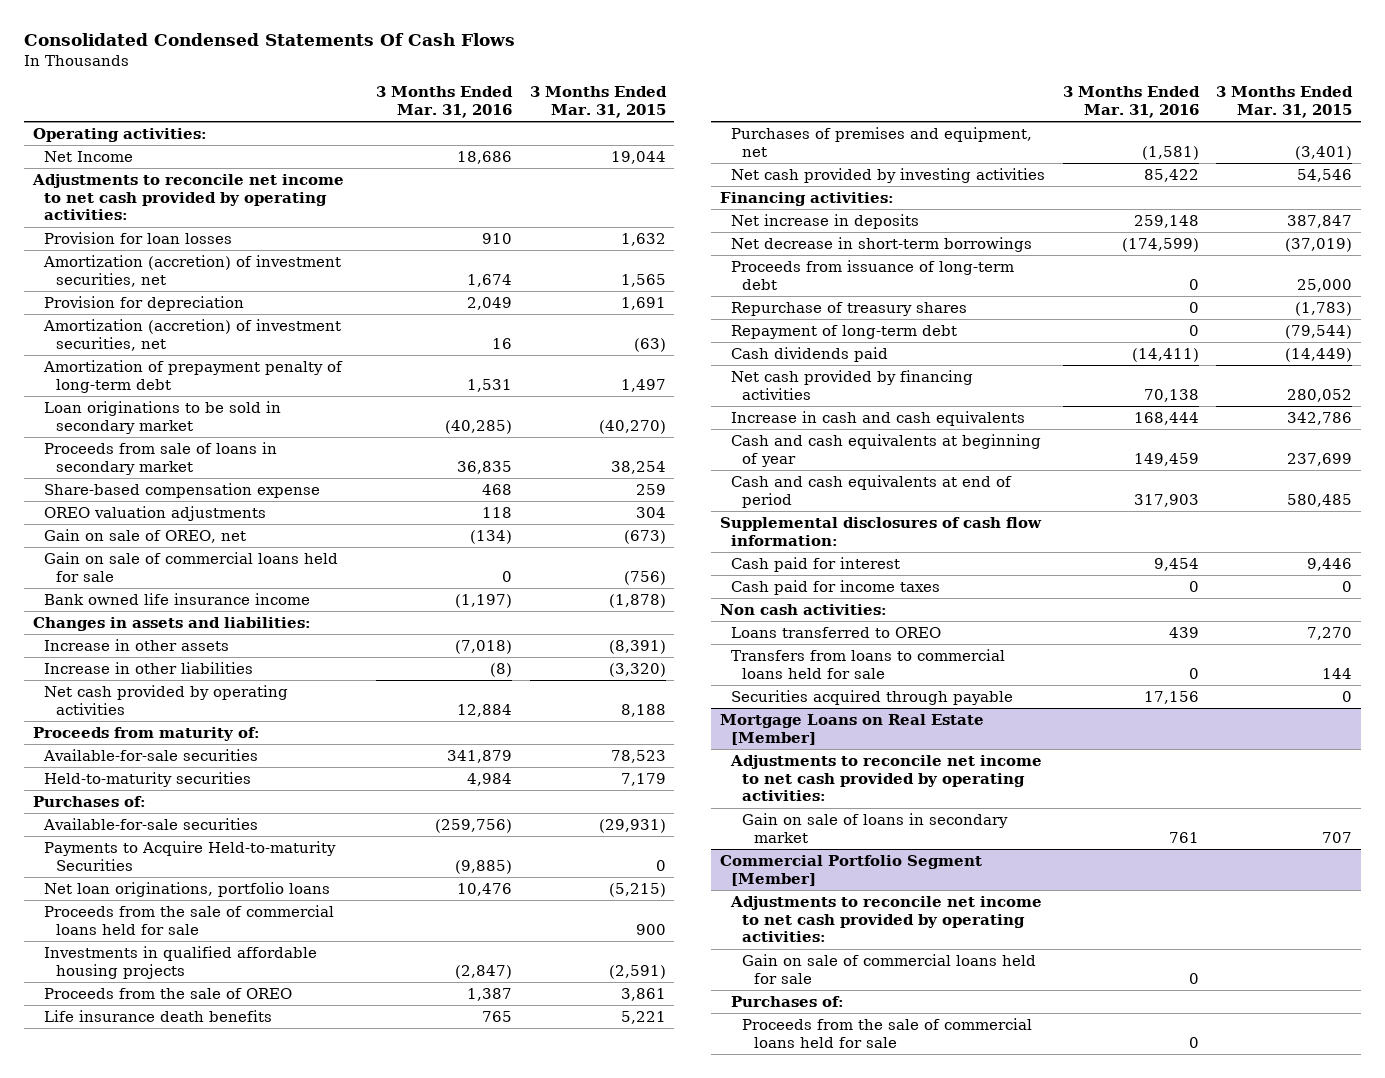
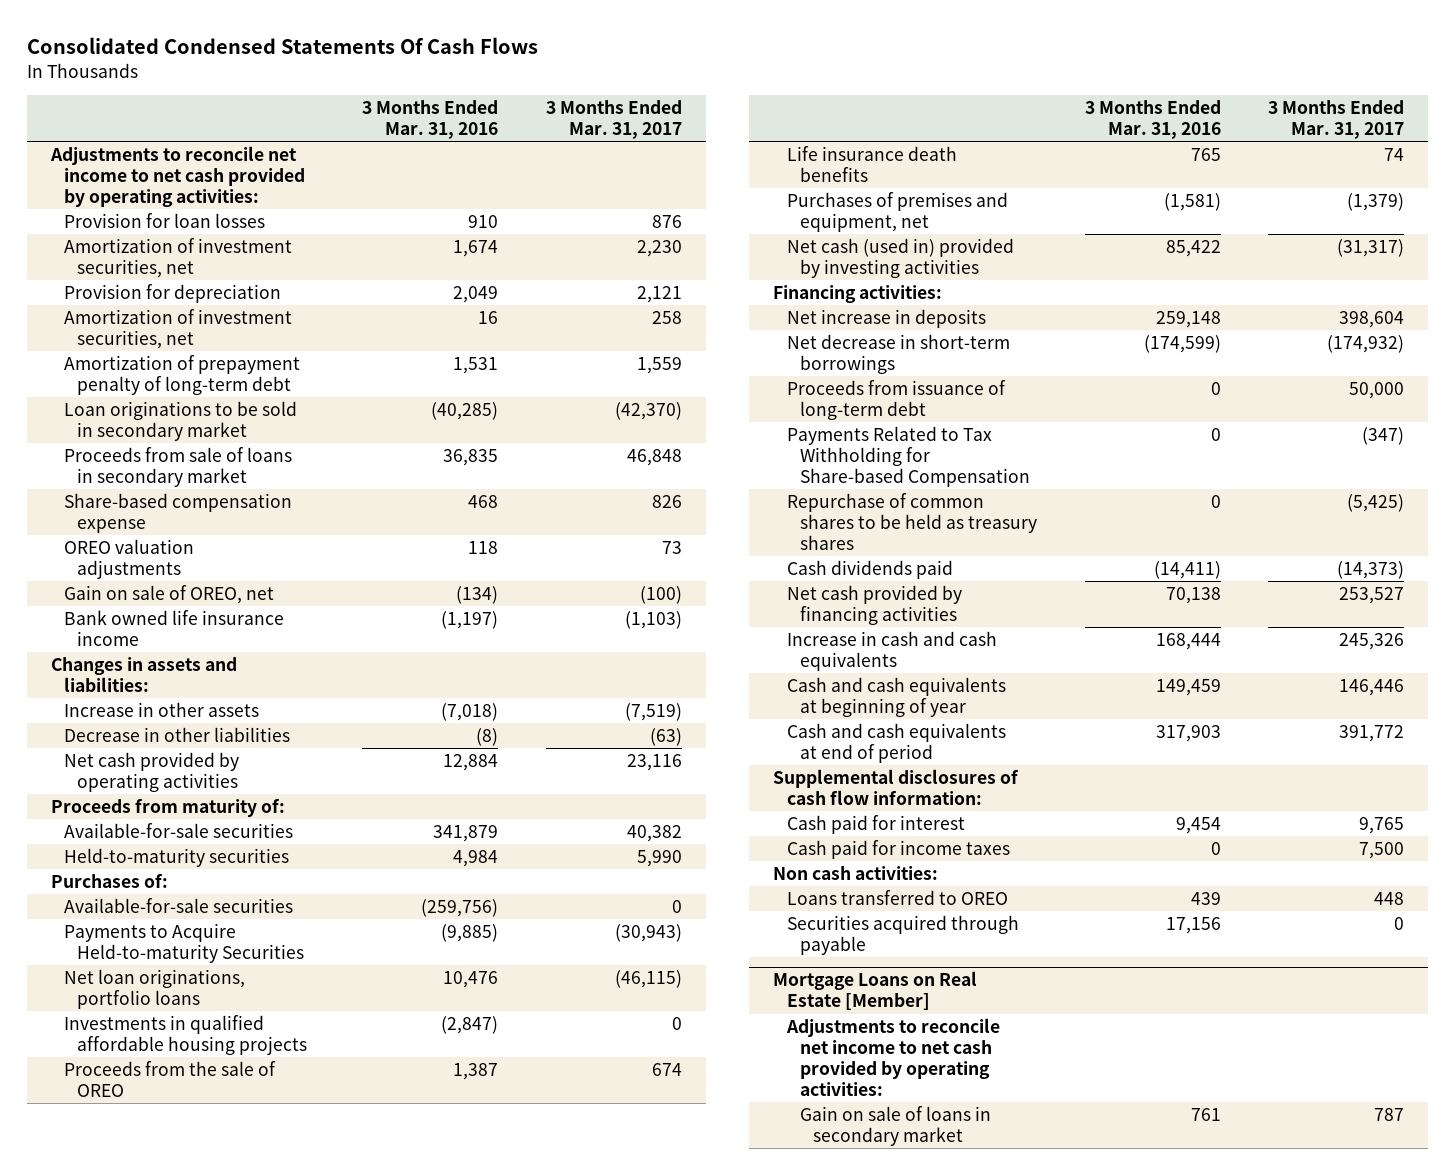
- | 3 Months Ended Mar. 31, 2016 | 3 Months Ended Mar. 31, 2015
+ | 3 Months Ended Mar. 31, 2016 | 3 Months Ended Mar. 31, 2017
- Operating activities:
- Net Income | 18,686 | 19,044
- Amortization (accretion) of investment securities, net | 1,674 | 1,565
+ Amortization of investment securities, net | 1,674 | 2,230
- Amortization (accretion) of investment securities, net | 16 | (63)
+ Amortization of investment securities, net | 16 | 258
- Gain on sale of commercial loans held for sale | 0 | (756)
- Increase in other liabilities | (8) | (3,320)
+ Decrease in other liabilities | (8) | (63)
- Proceeds from the sale of commercial loans held for sale | | 900
- Net cash provided by investing activities | 85,422 | 54,546
+ Net cash (used in) provided by investing activities | 85,422 | (31,317)
- Repurchase of treasury shares | 0 | (1,783)
- Repayment of long-term debt | 0 | (79,544)
+ Payments Related to Tax Withholding for Share-based Compensation | 0 | (347)
+ Repurchase of common shares to be held as treasury shares | 0 | (5,425)
- Transfers from loans to commercial loans held for sale | 0 | 144
- Commercial Portfolio Segment [Member]
- Adjustments to reconcile net income to net cash provided by operating activities:
- Gain on sale of commercial loans held for sale | 0 |
- Purchases of:
- Proceeds from the sale of commercial loans held for sale | 0 |

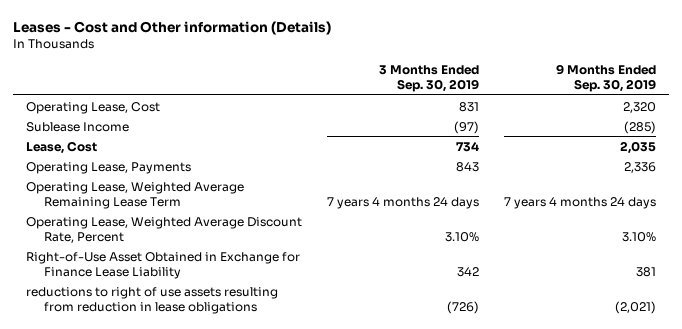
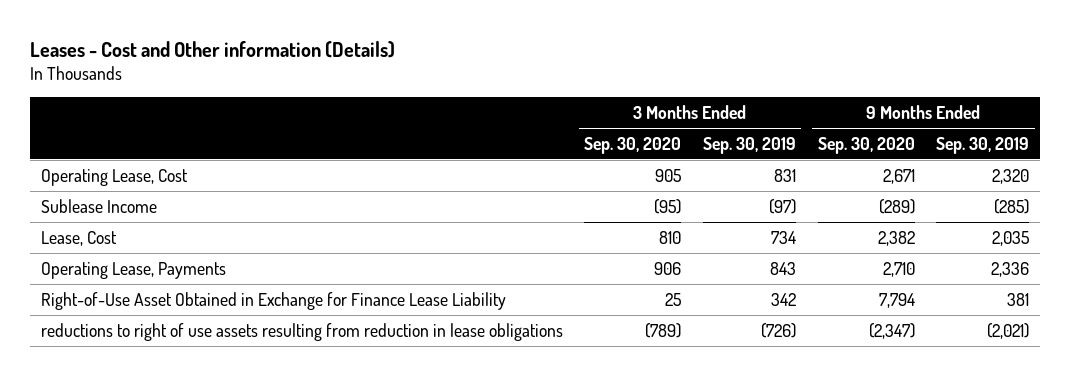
- | 3 Months Ended Sep. 30, 2019 | 9 Months Ended Sep. 30, 2019
+ | 3 Months Ended Sep. 30, 2020 | 3 Months Ended Sep. 30, 2019 | 9 Months Ended Sep. 30, 2020 | 9 Months Ended Sep. 30, 2019
- Operating Lease, Weighted Average Remaining Lease Term | 7 years 4 months 24 days | 7 years 4 months 24 days
- Operating Lease, Weighted Average Discount Rate, Percent | 3.10% | 3.10%

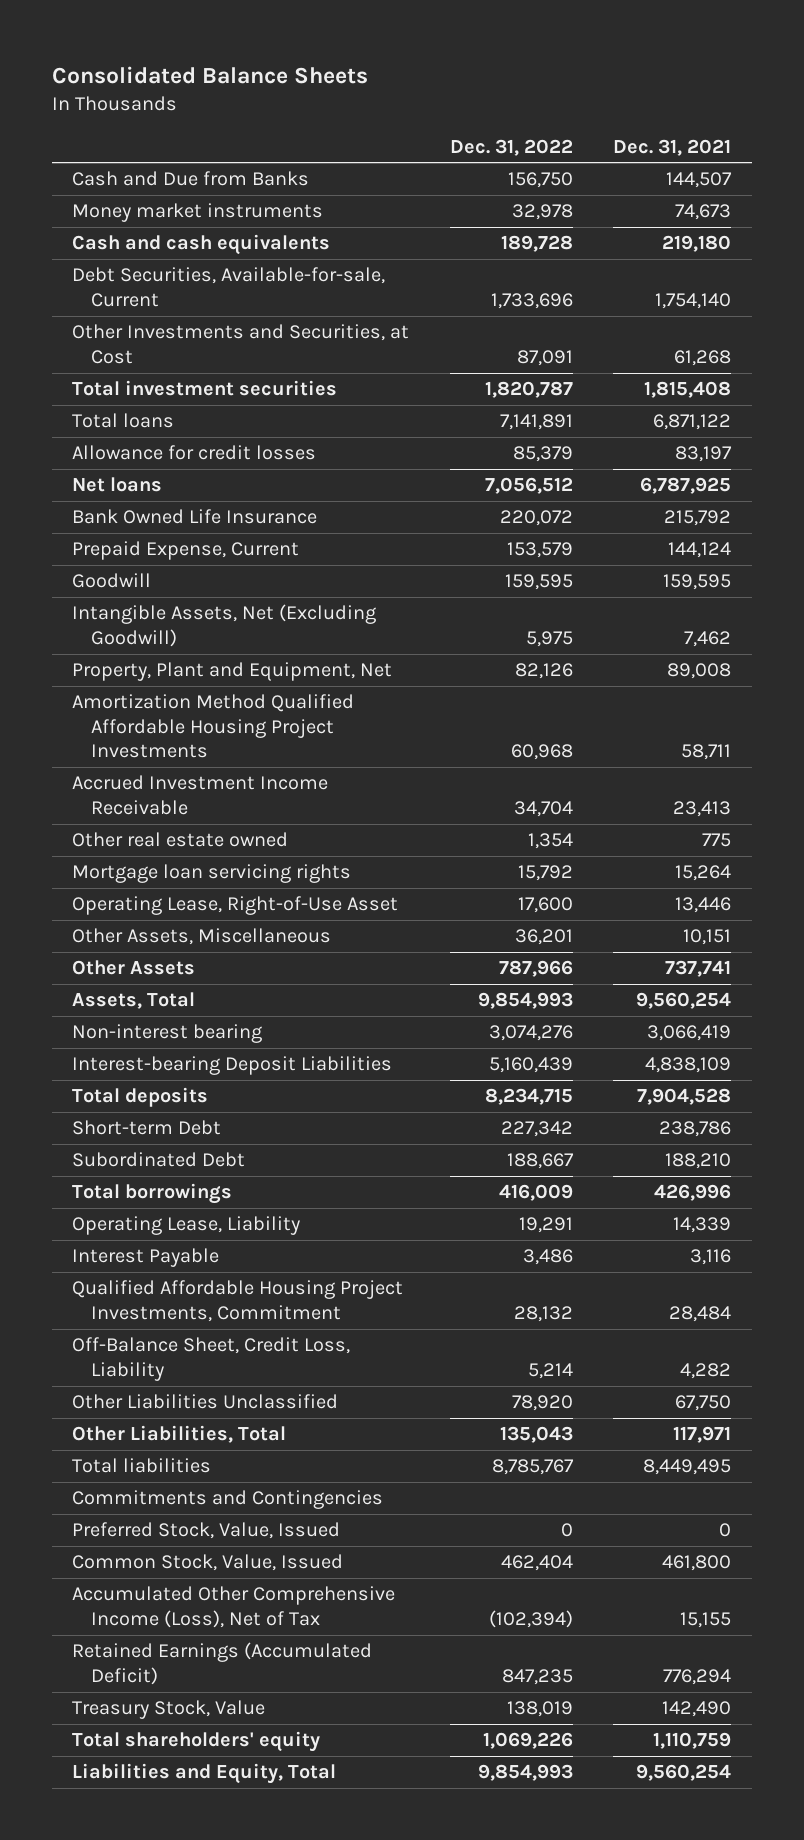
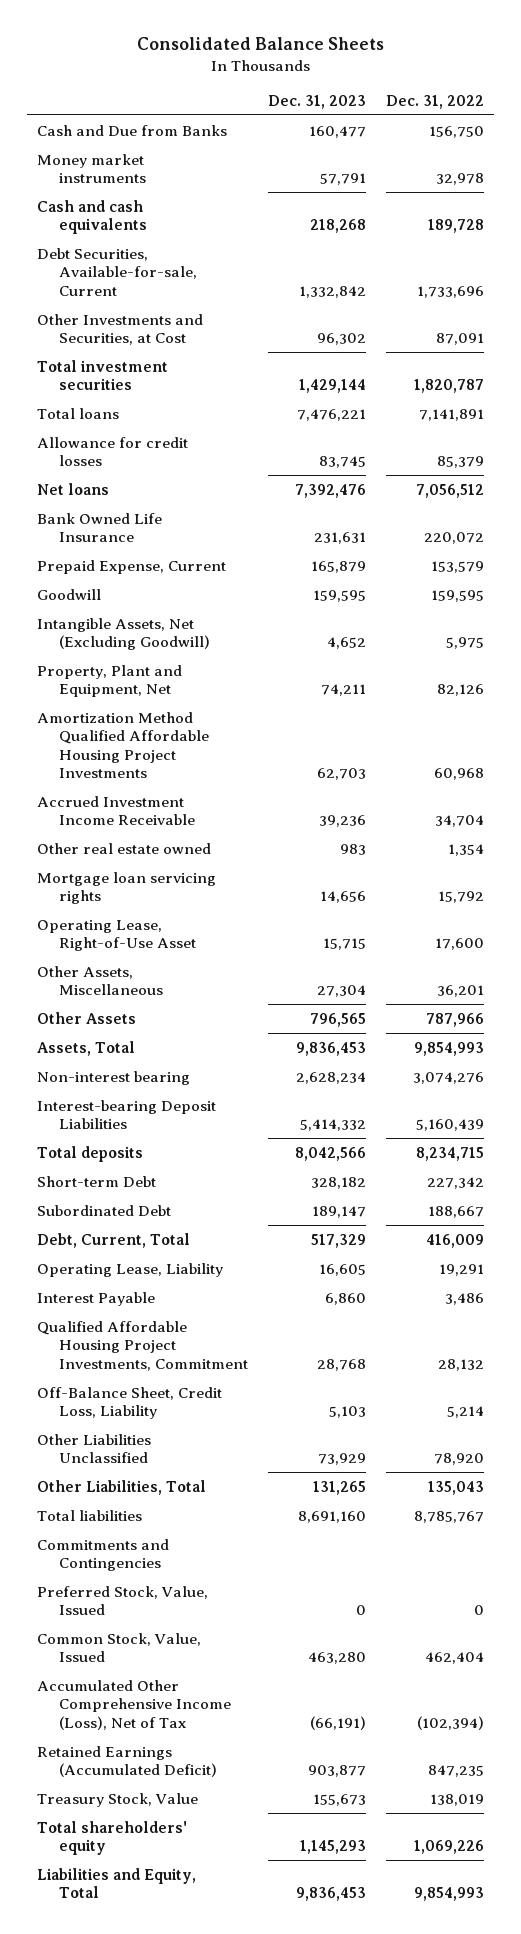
- | Dec. 31, 2022 | Dec. 31, 2021
+ | Dec. 31, 2023 | Dec. 31, 2022
- Total borrowings | 416,009 | 426,996
+ Debt, Current, Total | 517,329 | 416,009

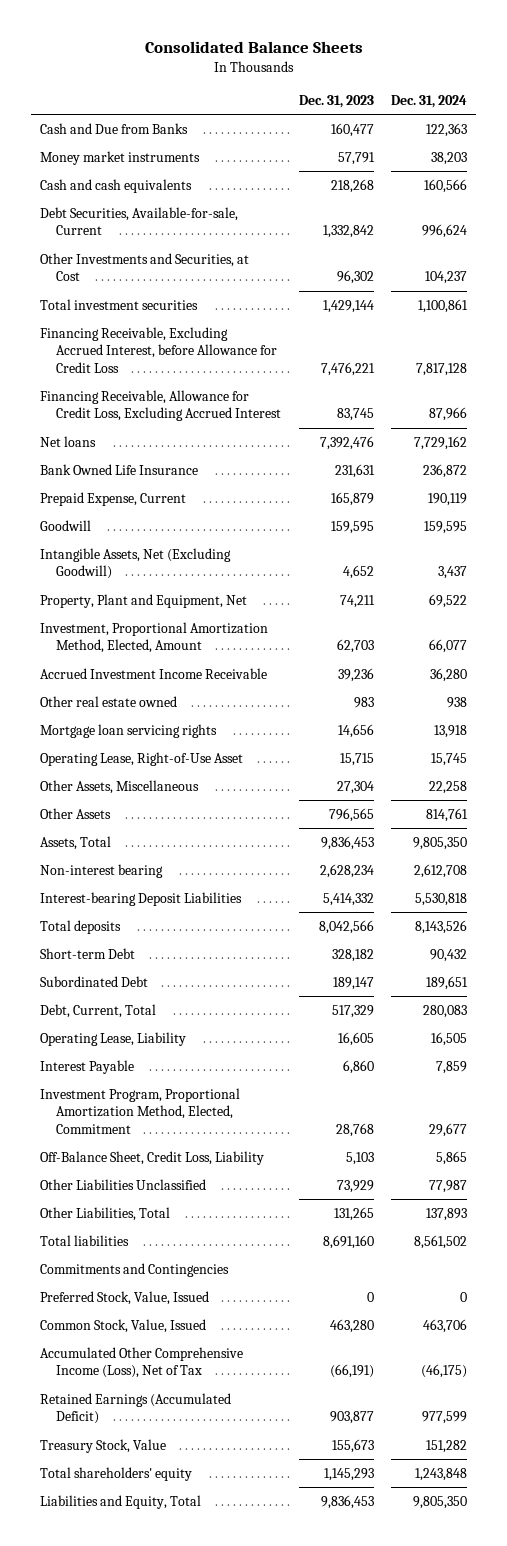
- | Dec. 31, 2023 | Dec. 31, 2022
+ | Dec. 31, 2023 | Dec. 31, 2024
- Total loans | 7,476,221 | 7,141,891
- Allowance for credit losses | 83,745 | 85,379
+ Financing Receivable, Excluding Accrued Interest, before Allowance for Credit Loss | 7,476,221 | 7,817,128
+ Financing Receivable, Allowance for Credit Loss, Excluding Accrued Interest | 83,745 | 87,966
- Amortization Method Qualified Affordable Housing Project Investments | 62,703 | 60,968
+ Investment, Proportional Amortization Method, Elected, Amount | 62,703 | 66,077
- Qualified Affordable Housing Project Investments, Commitment | 28,768 | 28,132
+ Investment Program, Proportional Amortization Method, Elected, Commitment | 28,768 | 29,677

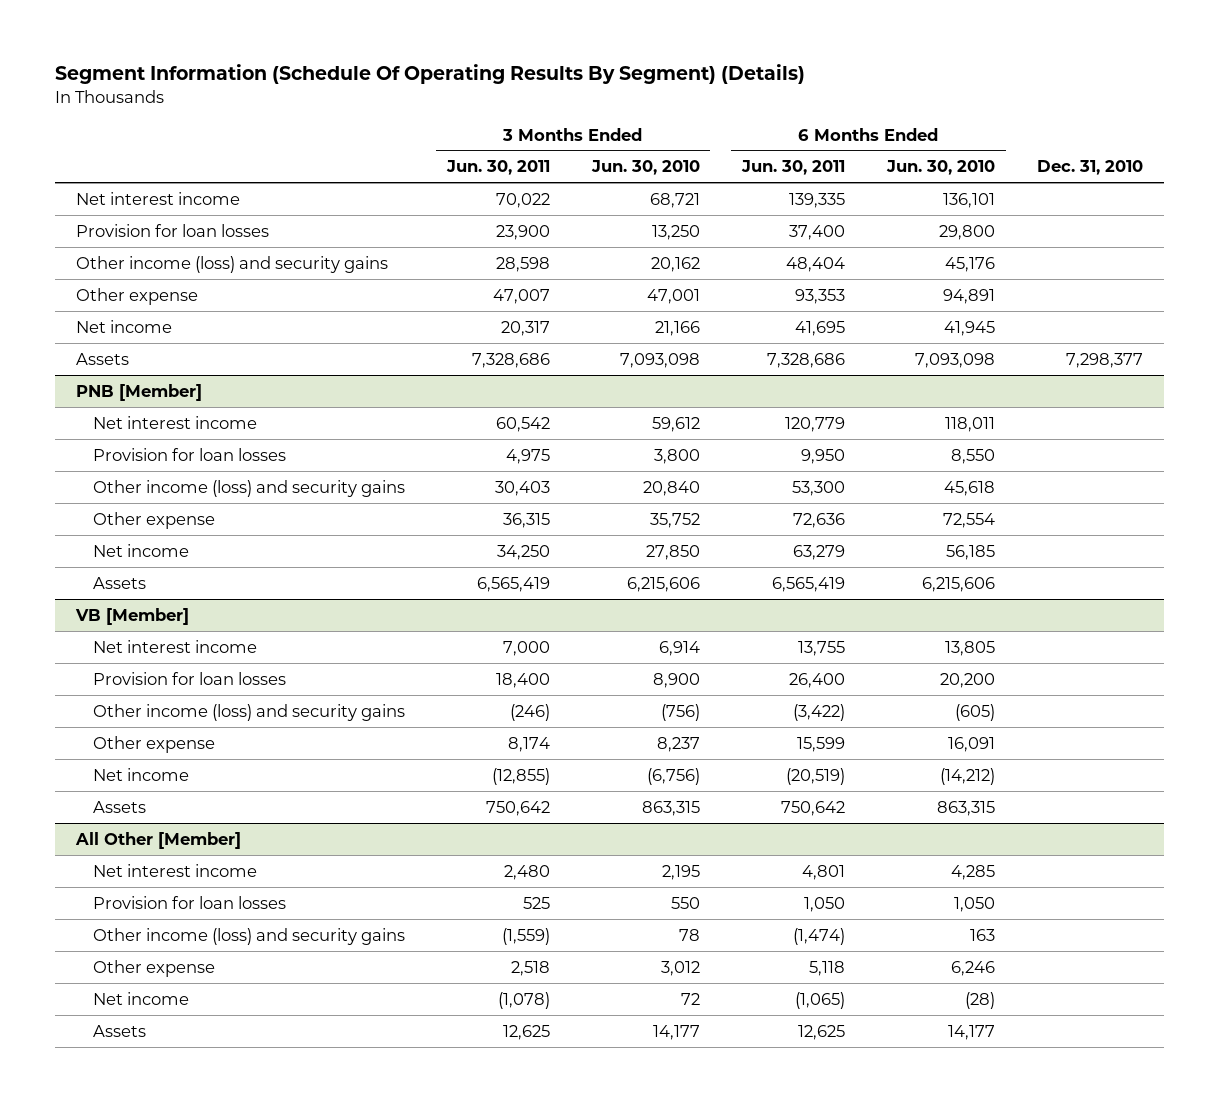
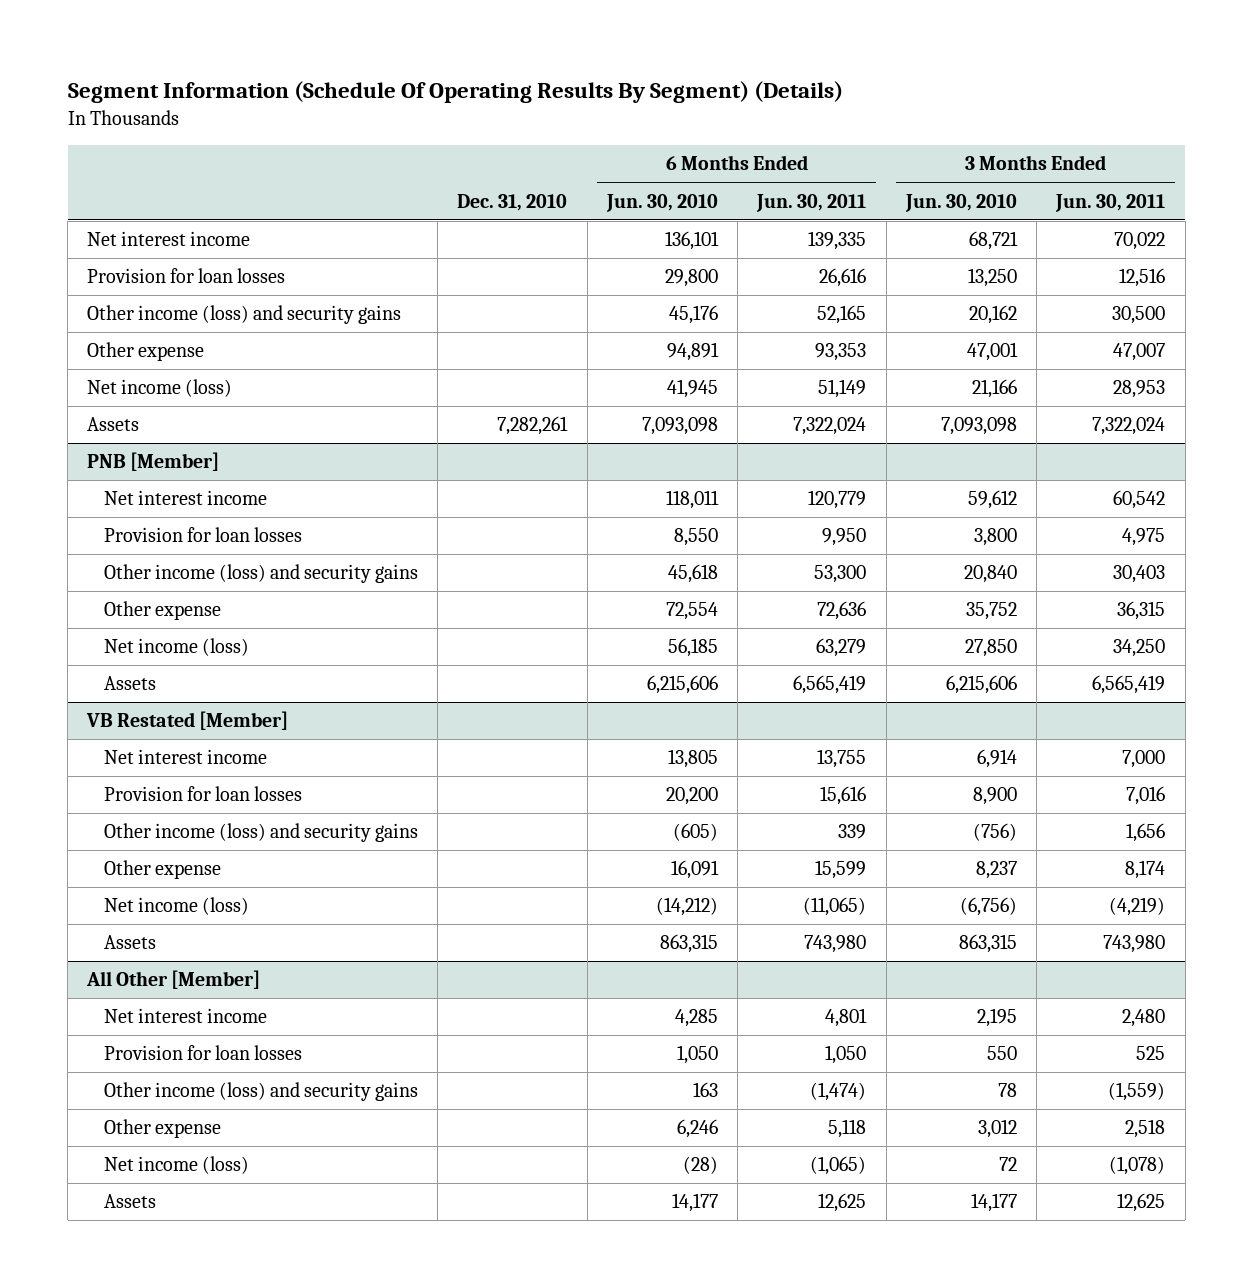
- | 3 Months Ended Jun. 30, 2011 | 3 Months Ended Jun. 30, 2010 | 6 Months Ended Jun. 30, 2011 | 6 Months Ended Jun. 30, 2010 | Dec. 31, 2010
+ | Dec. 31, 2010 | 6 Months Ended Jun. 30, 2010 | 6 Months Ended Jun. 30, 2011 | 3 Months Ended Jun. 30, 2010 | 3 Months Ended Jun. 30, 2011
- Provision for loan losses | 23,900 | 13,250 | 37,400 | 29,800 |
- Other income (loss) and security gains | 28,598 | 20,162 | 48,404 | 45,176 |
+ Provision for loan losses | | 29,800 | 26,616 | 13,250 | 12,516
+ Other income (loss) and security gains | | 45,176 | 52,165 | 20,162 | 30,500
- Net income | 20,317 | 21,166 | 41,695 | 41,945 |
- Assets | 7,328,686 | 7,093,098 | 7,328,686 | 7,093,098 | 7,298,377
+ Net income (loss) | | 41,945 | 51,149 | 21,166 | 28,953
+ Assets | 7,282,261 | 7,093,098 | 7,322,024 | 7,093,098 | 7,322,024
@ PNB [Member]
- Net income | 34,250 | 27,850 | 63,279 | 56,185 |
+ Net income (loss) | | 56,185 | 63,279 | 27,850 | 34,250
- VB [Member]
+ VB Restated [Member]
- Provision for loan losses | 18,400 | 8,900 | 26,400 | 20,200 |
- Other income (loss) and security gains | (246) | (756) | (3,422) | (605) |
+ Provision for loan losses | | 20,200 | 15,616 | 8,900 | 7,016
+ Other income (loss) and security gains | | (605) | 339 | (756) | 1,656
- Net income | (12,855) | (6,756) | (20,519) | (14,212) |
- Assets | 750,642 | 863,315 | 750,642 | 863,315 |
+ Net income (loss) | | (14,212) | (11,065) | (6,756) | (4,219)
+ Assets | | 863,315 | 743,980 | 863,315 | 743,980
@ All Other [Member]
- Net income | (1,078) | 72 | (1,065) | (28) |
+ Net income (loss) | | (28) | (1,065) | 72 | (1,078)

